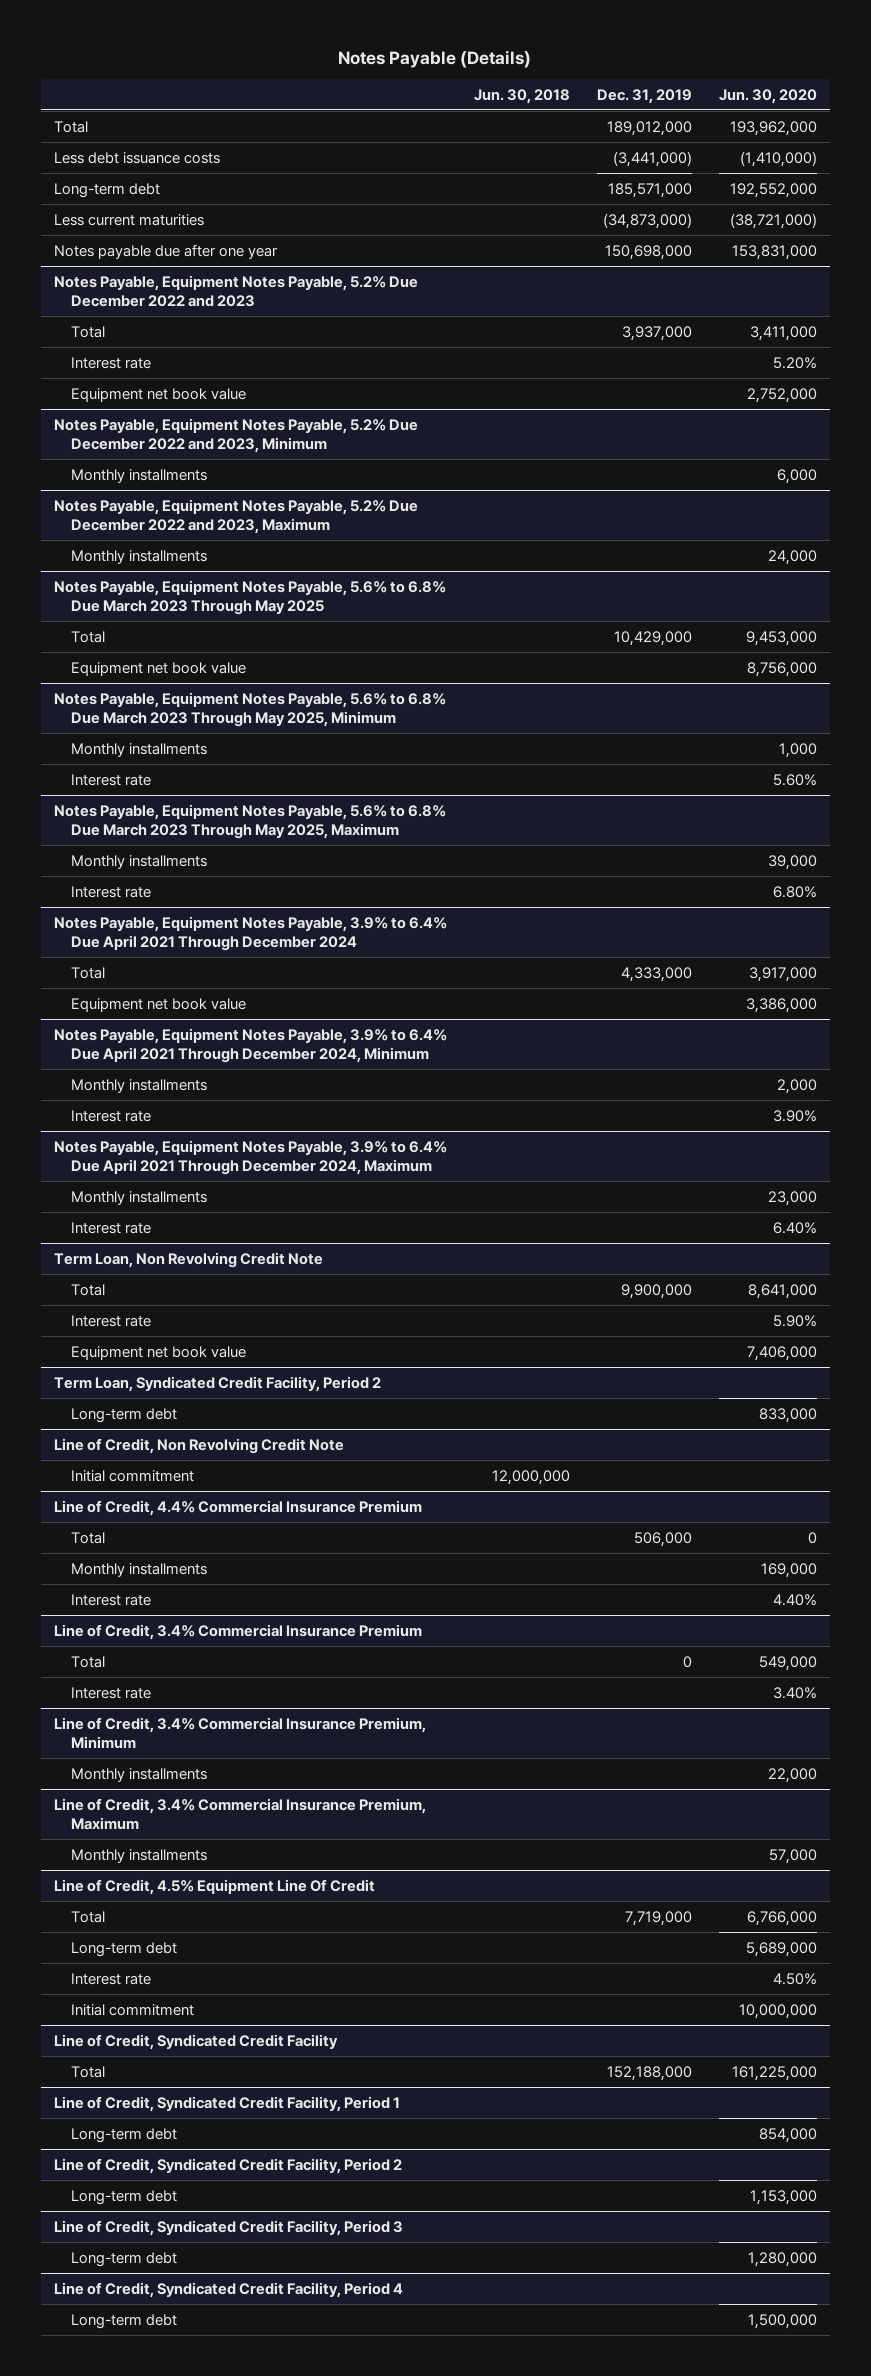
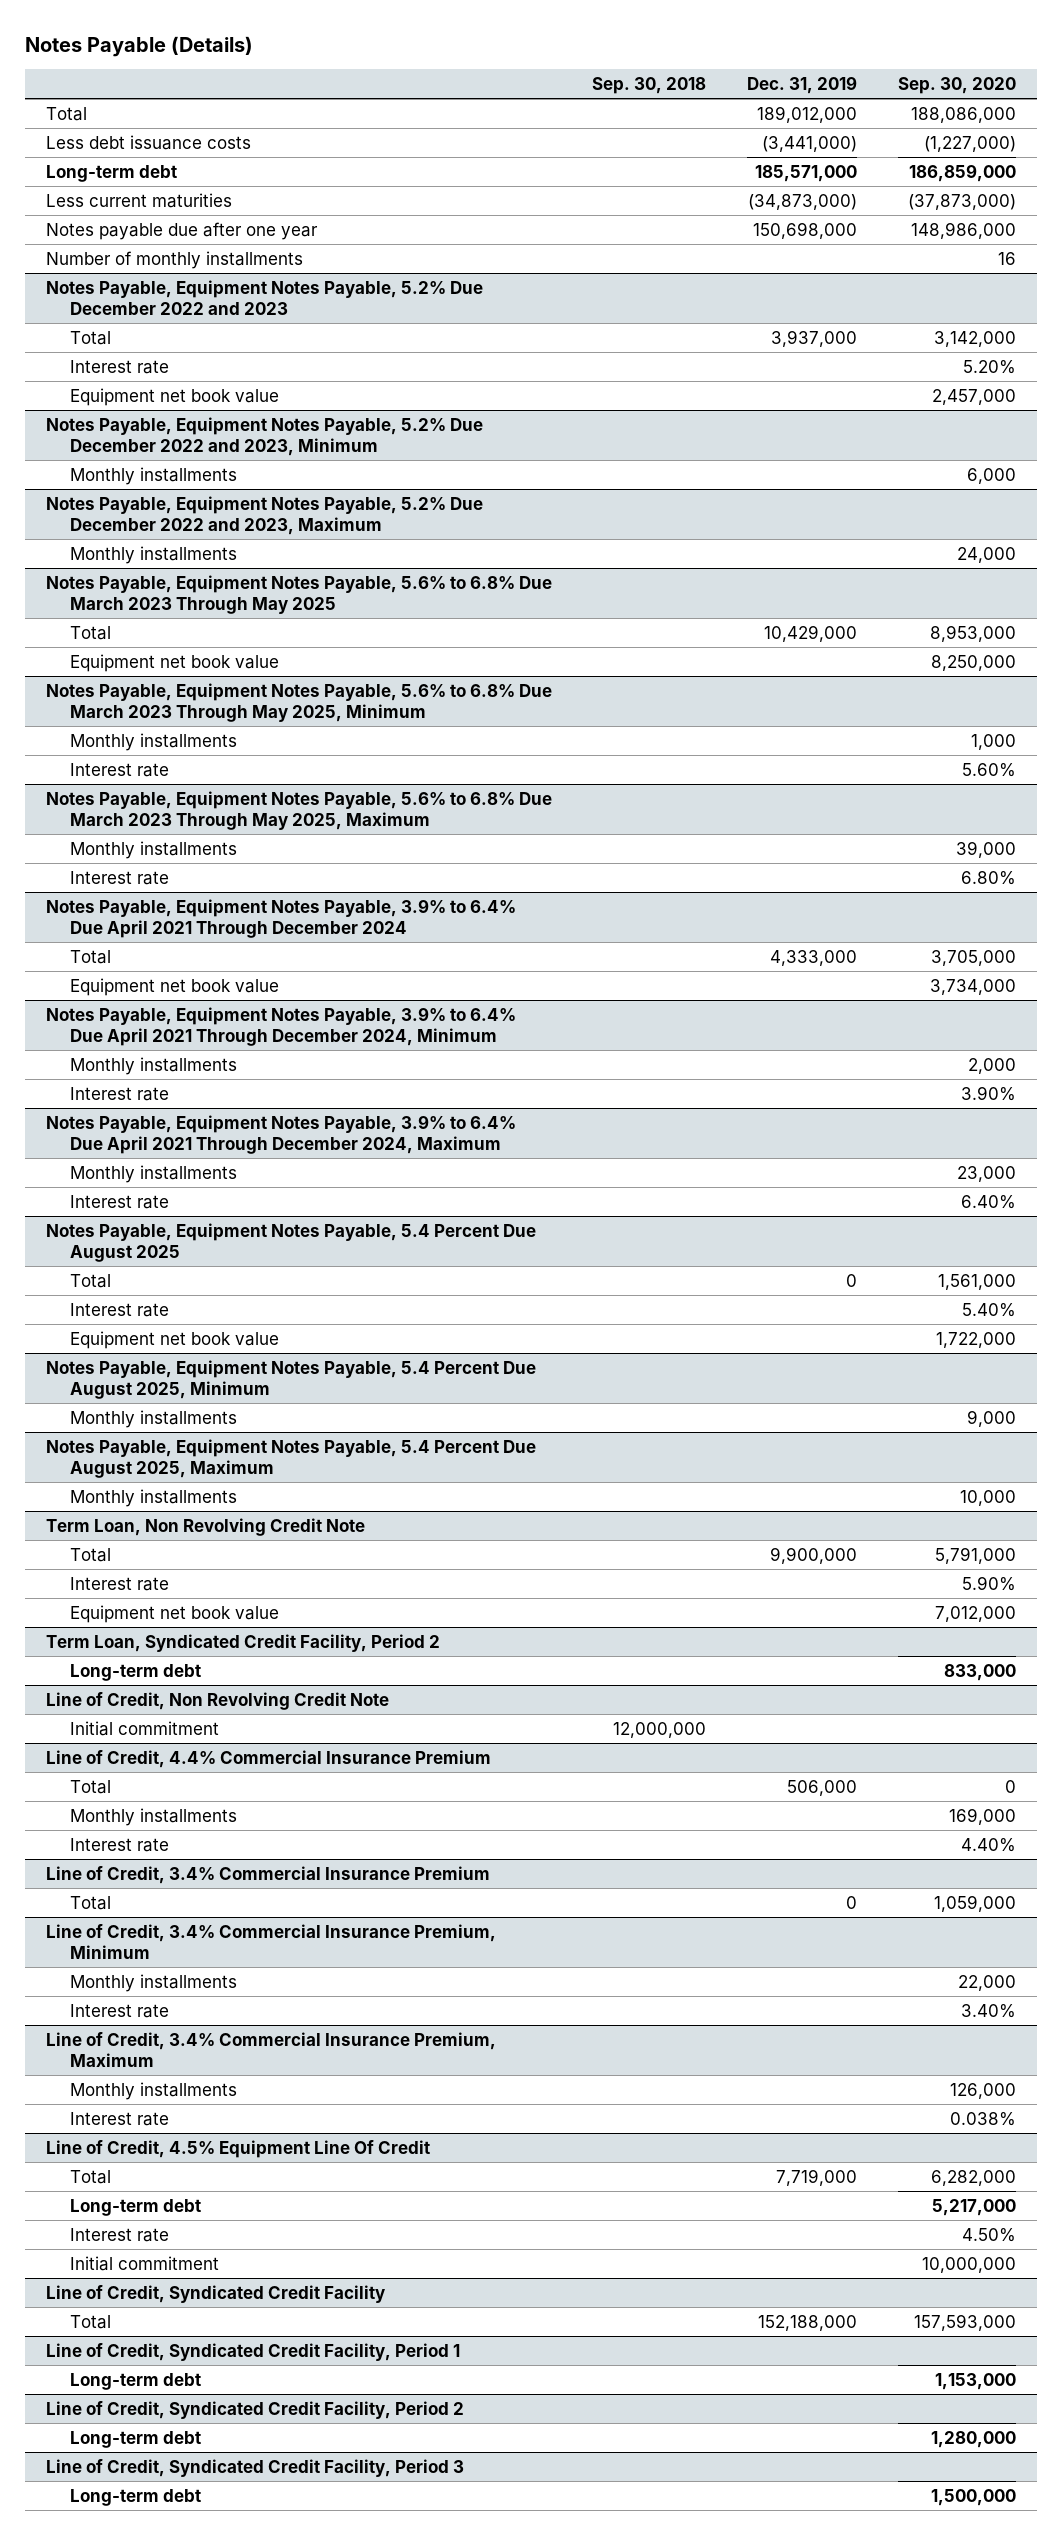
- | Jun. 30, 2018 | Dec. 31, 2019 | Jun. 30, 2020
+ | Sep. 30, 2018 | Dec. 31, 2019 | Sep. 30, 2020
+ Number of monthly installments | | | 16
+ Notes Payable, Equipment Notes Payable, 5.4 Percent Due August 2025
+ Total | | 0 | 1,561,000
+ Interest rate | | | 5.40%
+ Equipment net book value | | | 1,722,000
+ Notes Payable, Equipment Notes Payable, 5.4 Percent Due August 2025, Minimum
+ Monthly installments | | | 9,000
+ Notes Payable, Equipment Notes Payable, 5.4 Percent Due August 2025, Maximum
+ Monthly installments | | | 10,000
@ Line of Credit, 3.4% Commercial Insurance Premium
- Interest rate | | | 3.40%
@ Line of Credit, 3.4% Commercial Insurance Premium, Minimum
+ Interest rate | | | 3.40%
@ Line of Credit, 3.4% Commercial Insurance Premium, Maximum
+ Interest rate | | | 0.038%
- Line of Credit, Syndicated Credit Facility, Period 4
- Long-term debt | | | 1,500,000

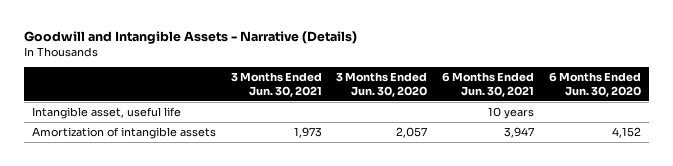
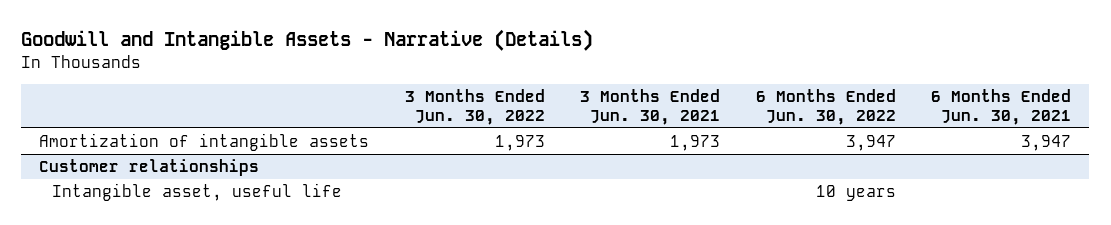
- | 3 Months Ended Jun. 30, 2021 | 3 Months Ended Jun. 30, 2020 | 6 Months Ended Jun. 30, 2021 | 6 Months Ended Jun. 30, 2020
+ | 3 Months Ended Jun. 30, 2022 | 3 Months Ended Jun. 30, 2021 | 6 Months Ended Jun. 30, 2022 | 6 Months Ended Jun. 30, 2021
- Intangible asset, useful life | | | 10 years |
+ Customer relationships
+ Intangible asset, useful life | | | 10 years |

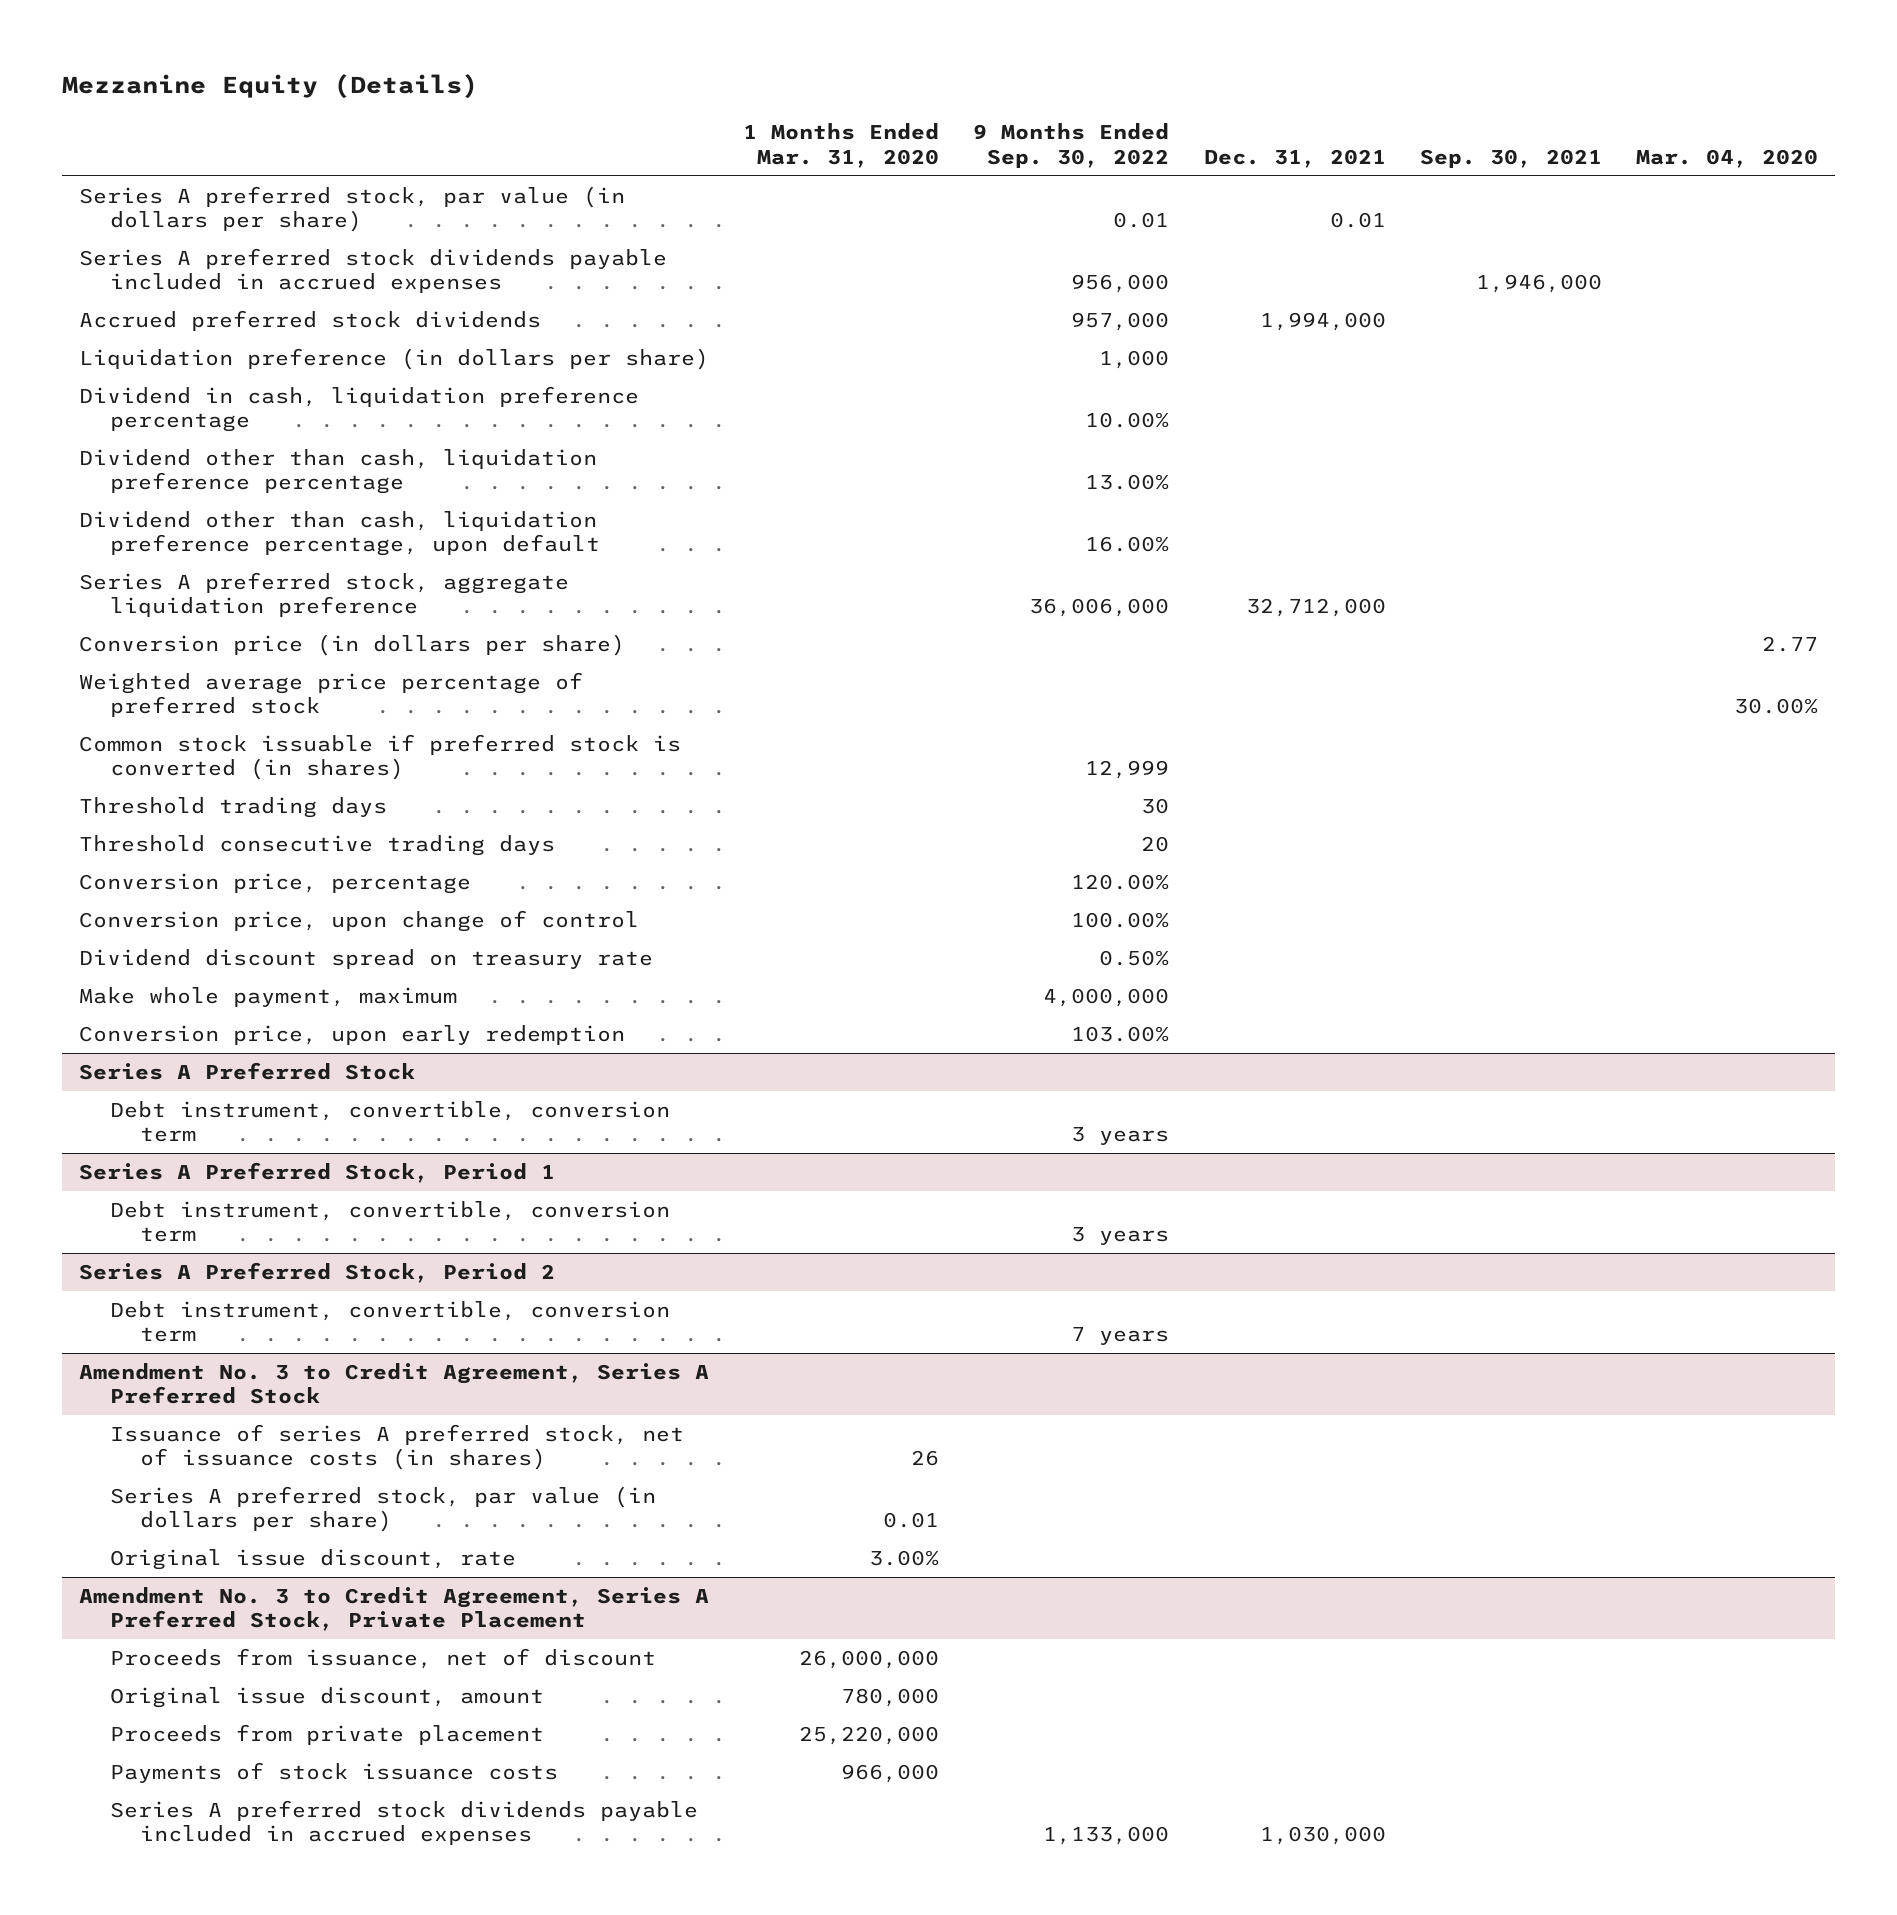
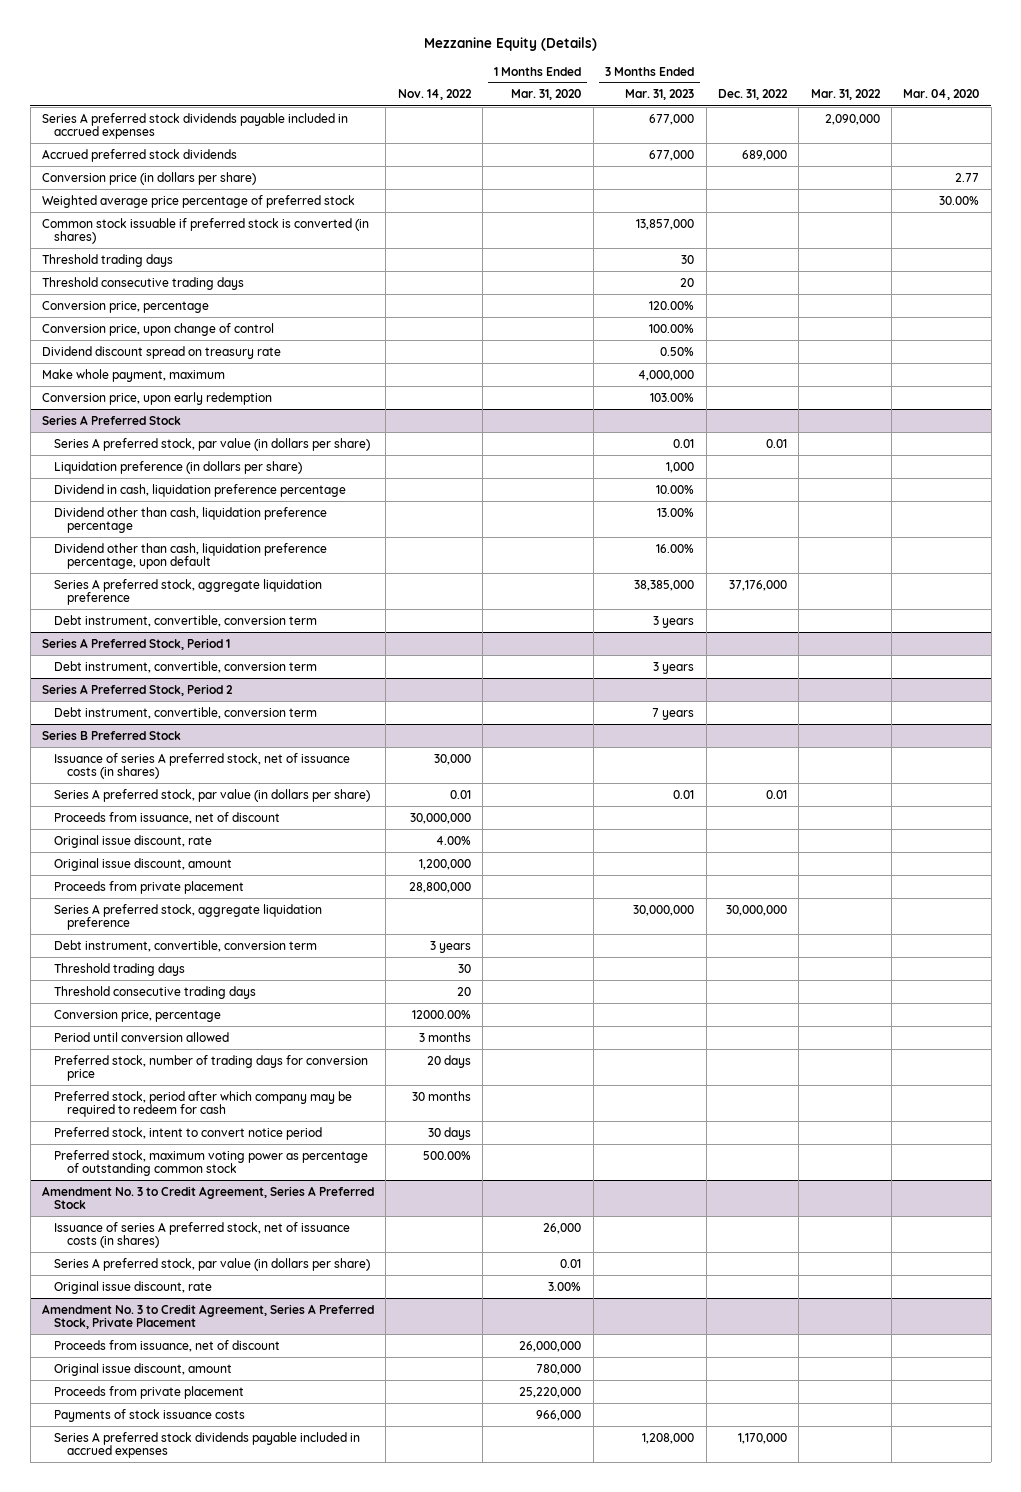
- | 1 Months Ended Mar. 31, 2020 | 9 Months Ended Sep. 30, 2022 | Dec. 31, 2021 | Sep. 30, 2021 | Mar. 04, 2020
+ | Nov. 14, 2022 | 1 Months Ended Mar. 31, 2020 | 3 Months Ended Mar. 31, 2023 | Dec. 31, 2022 | Mar. 31, 2022 | Mar. 04, 2020
- Series A preferred stock, par value (in dollars per share) | | 0.01 | 0.01 | |
- Liquidation preference (in dollars per share) | | 1,000 | | |
- Dividend in cash, liquidation preference percentage | | 10.00% | | |
- Dividend other than cash, liquidation preference percentage | | 13.00% | | |
- Dividend other than cash, liquidation preference percentage, upon default | | 16.00% | | |
- Series A preferred stock, aggregate liquidation preference | | 36,006,000 | 32,712,000 | |
@ Series A Preferred Stock
+ Series A preferred stock, par value (in dollars per share) | | | 0.01 | 0.01 | |
+ Liquidation preference (in dollars per share) | | | 1,000 | | |
+ Dividend in cash, liquidation preference percentage | | | 10.00% | | |
+ Dividend other than cash, liquidation preference percentage | | | 13.00% | | |
+ Dividend other than cash, liquidation preference percentage, upon default | | | 16.00% | | |
+ Series A preferred stock, aggregate liquidation preference | | | 38,385,000 | 37,176,000 | |
+ Series B Preferred Stock
+ Issuance of series A preferred stock, net of issuance costs (in shares) | 30,000 | | | | |
+ Series A preferred stock, par value (in dollars per share) | 0.01 | | 0.01 | 0.01 | |
+ Proceeds from issuance, net of discount | 30,000,000 | | | | |
+ Original issue discount, rate | 4.00% | | | | |
+ Original issue discount, amount | 1,200,000 | | | | |
+ Proceeds from private placement | 28,800,000 | | | | |
+ Series A preferred stock, aggregate liquidation preference | | | 30,000,000 | 30,000,000 | |
+ Debt instrument, convertible, conversion term | 3 years | | | | |
+ Threshold trading days | 30 | | | | |
+ Threshold consecutive trading days | 20 | | | | |
+ Conversion price, percentage | 12000.00% | | | | |
+ Period until conversion allowed | 3 months | | | | |
+ Preferred stock, number of trading days for conversion price | 20 days | | | | |
+ Preferred stock, period after which company may be required to redeem for cash | 30 months | | | | |
+ Preferred stock, intent to convert notice period | 30 days | | | | |
+ Preferred stock, maximum voting power as percentage of outstanding common stock | 500.00% | | | | |
@ Amendment No. 3 to Credit Agreement, Series A Preferred Stock
- Issuance of series A preferred stock, net of issuance costs (in shares) | 26 | | | |
+ Issuance of series A preferred stock, net of issuance costs (in shares) | | 26,000 | | | |

